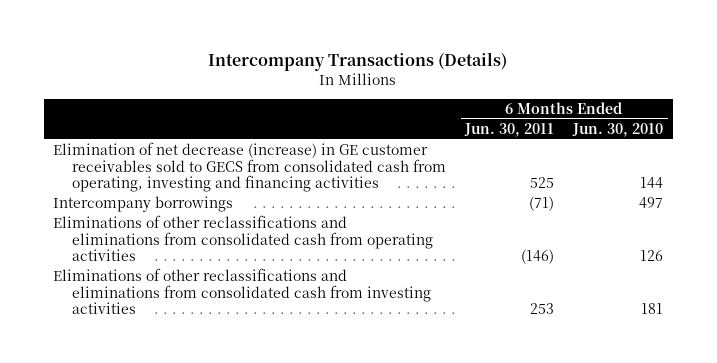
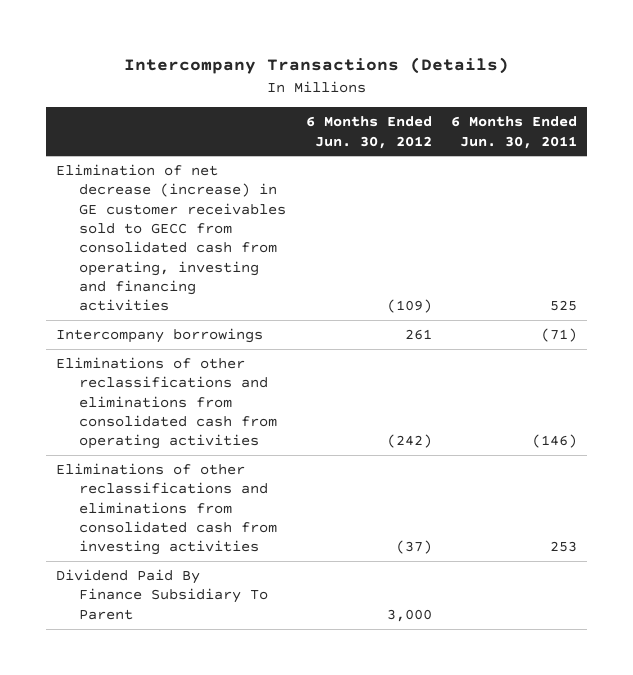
- | 6 Months Ended Jun. 30, 2011 | 6 Months Ended Jun. 30, 2010
+ | 6 Months Ended Jun. 30, 2012 | 6 Months Ended Jun. 30, 2011
- Elimination of net decrease (increase) in GE customer receivables sold to GECS from consolidated cash from operating, investing and financing activities | 525 | 144
+ Elimination of net decrease (increase) in GE customer receivables sold to GECC from consolidated cash from operating, investing and financing activities | (109) | 525
+ Dividend Paid By Finance Subsidiary To Parent | 3,000 |

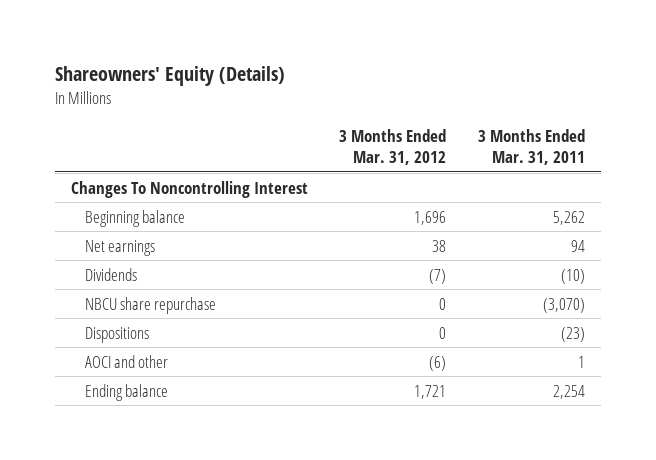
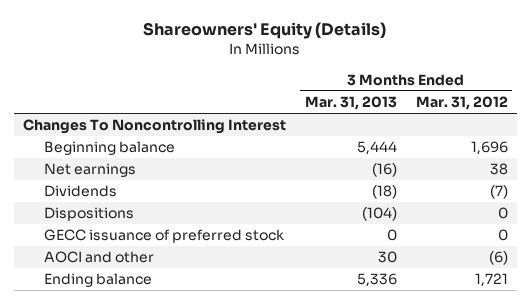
- | 3 Months Ended Mar. 31, 2012 | 3 Months Ended Mar. 31, 2011
+ | 3 Months Ended Mar. 31, 2013 | 3 Months Ended Mar. 31, 2012
- NBCU share repurchase | 0 | (3,070)
+ GECC issuance of preferred stock | 0 | 0

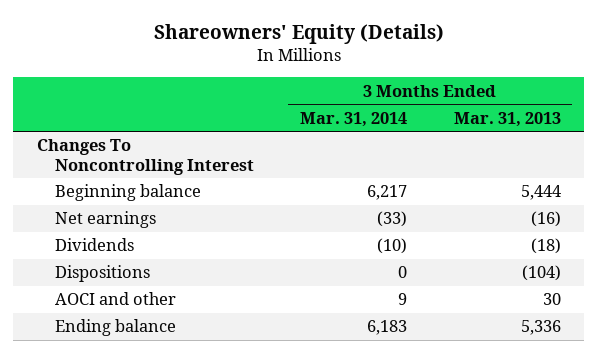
- | 3 Months Ended Mar. 31, 2013 | 3 Months Ended Mar. 31, 2012
+ | 3 Months Ended Mar. 31, 2014 | 3 Months Ended Mar. 31, 2013
- GECC issuance of preferred stock | 0 | 0

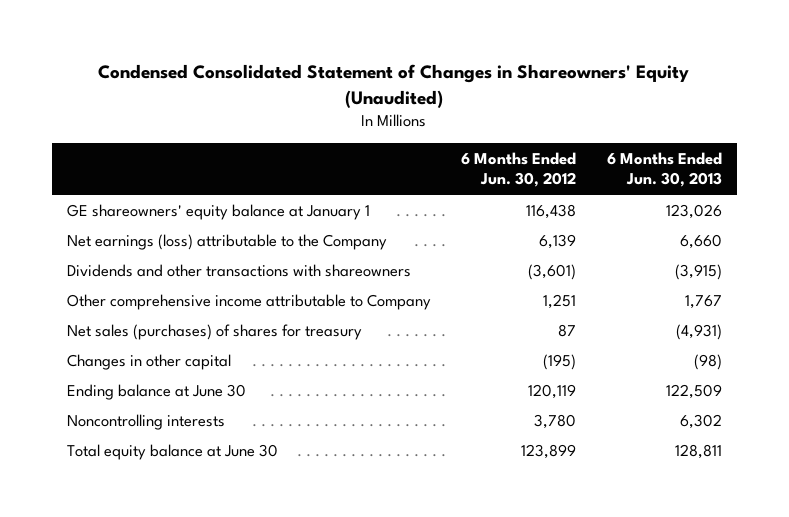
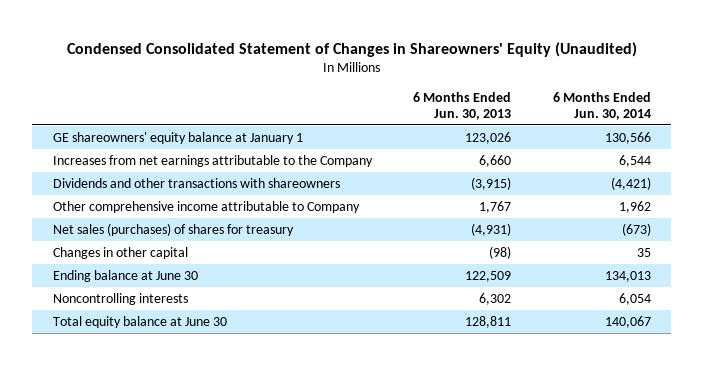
- | 6 Months Ended Jun. 30, 2012 | 6 Months Ended Jun. 30, 2013
+ | 6 Months Ended Jun. 30, 2013 | 6 Months Ended Jun. 30, 2014
- Net earnings (loss) attributable to the Company | 6,139 | 6,660
+ Increases from net earnings attributable to the Company | 6,660 | 6,544

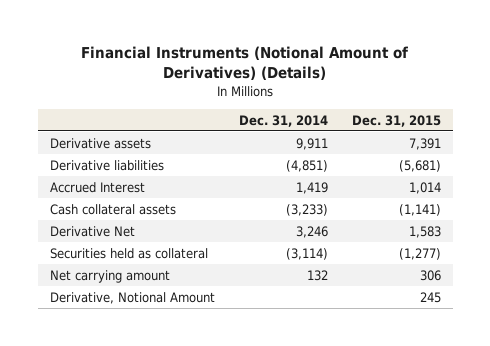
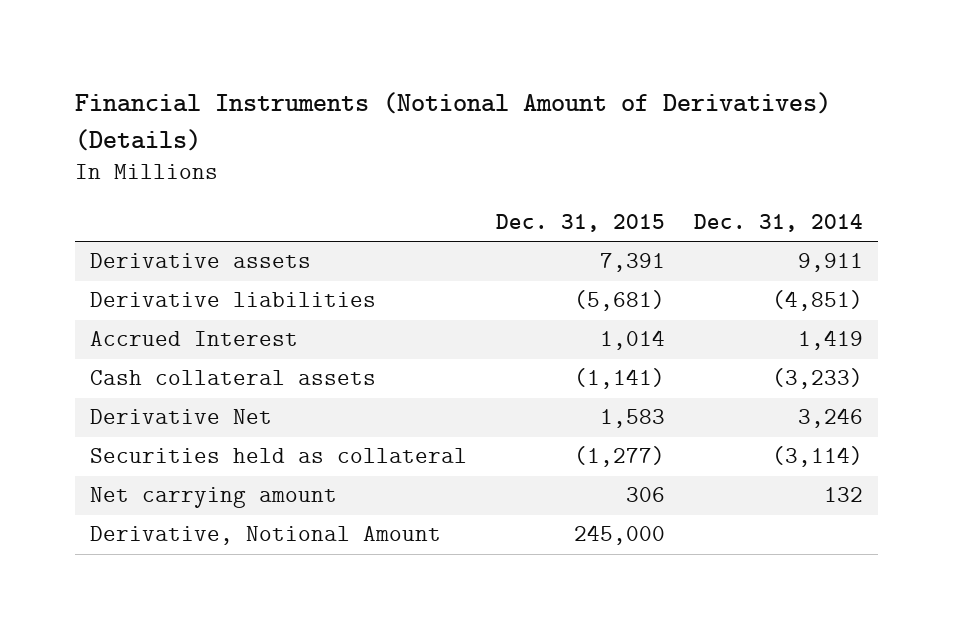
- | Dec. 31, 2014 | Dec. 31, 2015
+ | Dec. 31, 2015 | Dec. 31, 2014
- Derivative, Notional Amount | | 245
+ Derivative, Notional Amount | 245,000 |

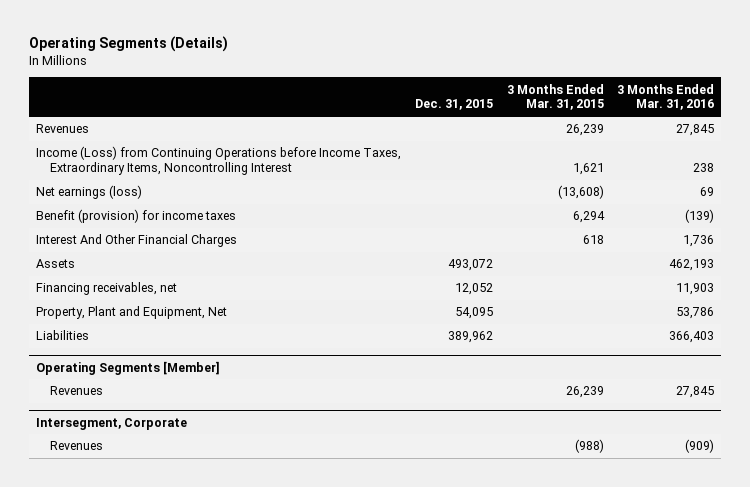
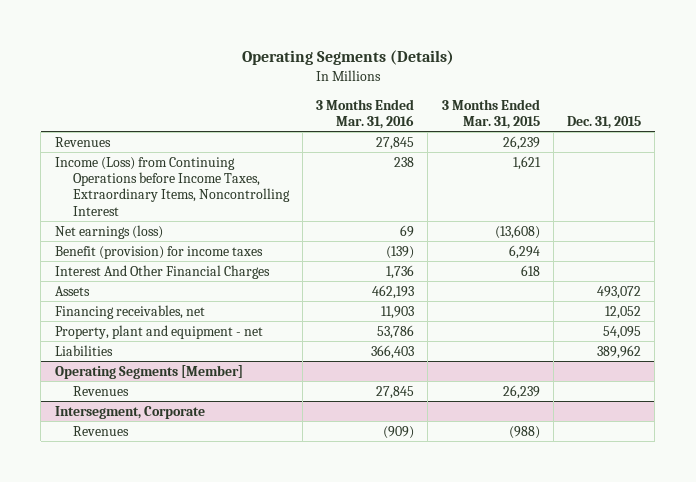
- | Dec. 31, 2015 | 3 Months Ended Mar. 31, 2015 | 3 Months Ended Mar. 31, 2016
+ | 3 Months Ended Mar. 31, 2016 | 3 Months Ended Mar. 31, 2015 | Dec. 31, 2015
- Property, Plant and Equipment, Net | 54,095 | | 53,786
+ Property, plant and equipment - net | 53,786 | | 54,095

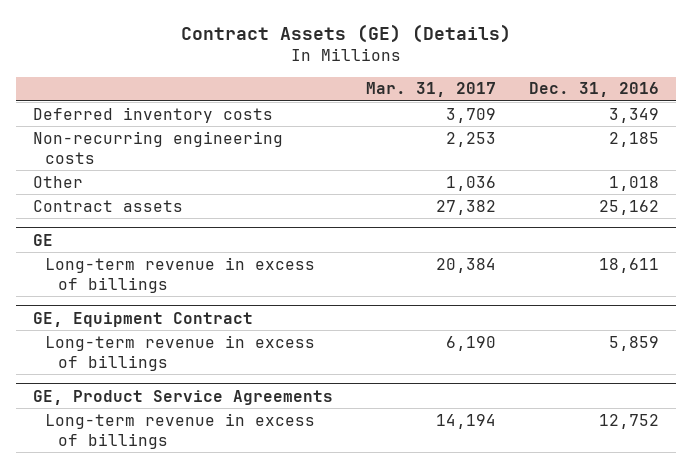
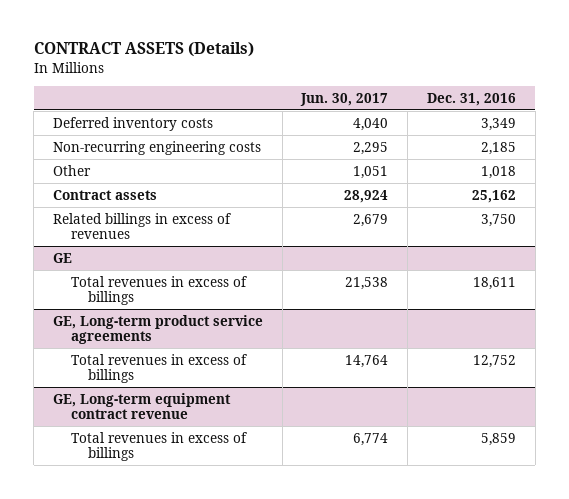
- Contract Assets (GE) (Details)
+ CONTRACT ASSETS (Details)
- | Mar. 31, 2017 | Dec. 31, 2016
+ | Jun. 30, 2017 | Dec. 31, 2016
+ Related billings in excess of revenues | 2,679 | 3,750
@ GE
- Long-term revenue in excess of billings | 20,384 | 18,611
- GE, Equipment Contract
- Long-term revenue in excess of billings | 6,190 | 5,859
- GE, Product Service Agreements
- Long-term revenue in excess of billings | 14,194 | 12,752
@ GE
+ Total revenues in excess of billings | 21,538 | 18,611
+ GE, Long-term product service agreements
+ Total revenues in excess of billings | 14,764 | 12,752
+ GE, Long-term equipment contract revenue
+ Total revenues in excess of billings | 6,774 | 5,859

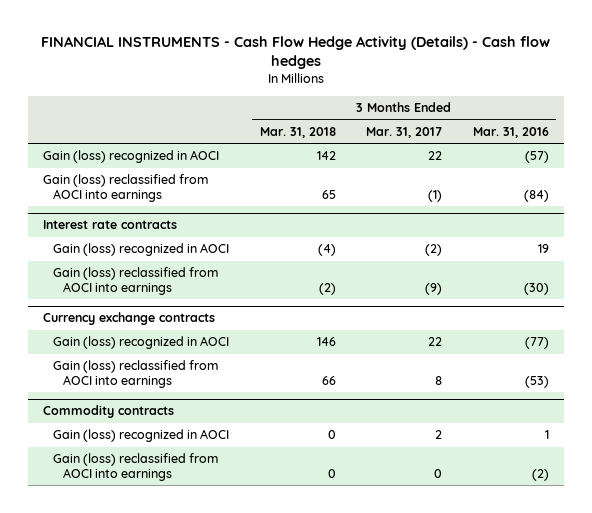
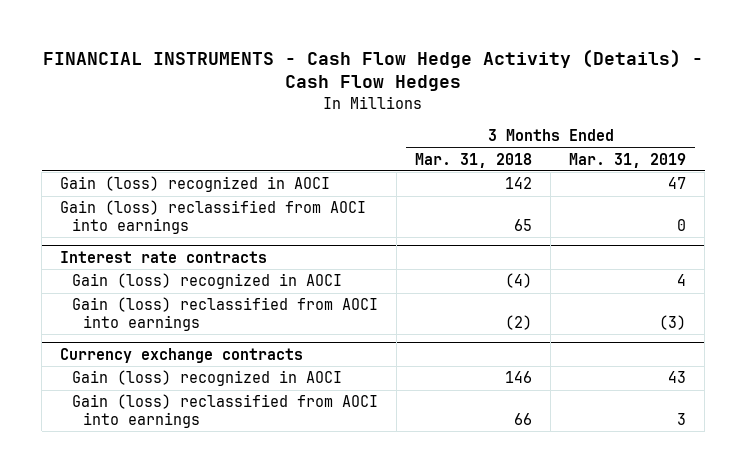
- FINANCIAL INSTRUMENTS - Cash Flow Hedge Activity (Details) - Cash flow hedges
+ FINANCIAL INSTRUMENTS - Cash Flow Hedge Activity (Details) - Cash Flow Hedges
- | 3 Months Ended Mar. 31, 2018 | 3 Months Ended Mar. 31, 2017 | 3 Months Ended Mar. 31, 2016
+ | 3 Months Ended Mar. 31, 2018 | 3 Months Ended Mar. 31, 2019
- Commodity contracts
- Gain (loss) recognized in AOCI | 0 | 2 | 1
- Gain (loss) reclassified from AOCI into earnings | 0 | 0 | (2)

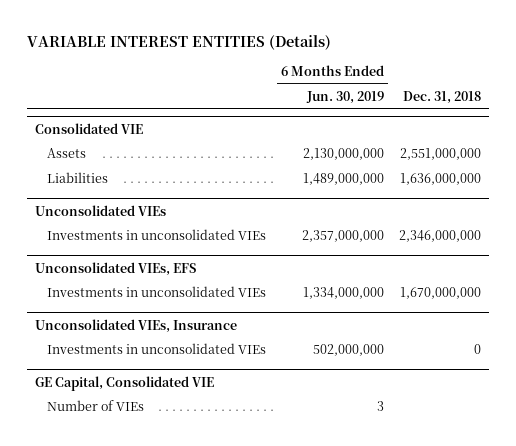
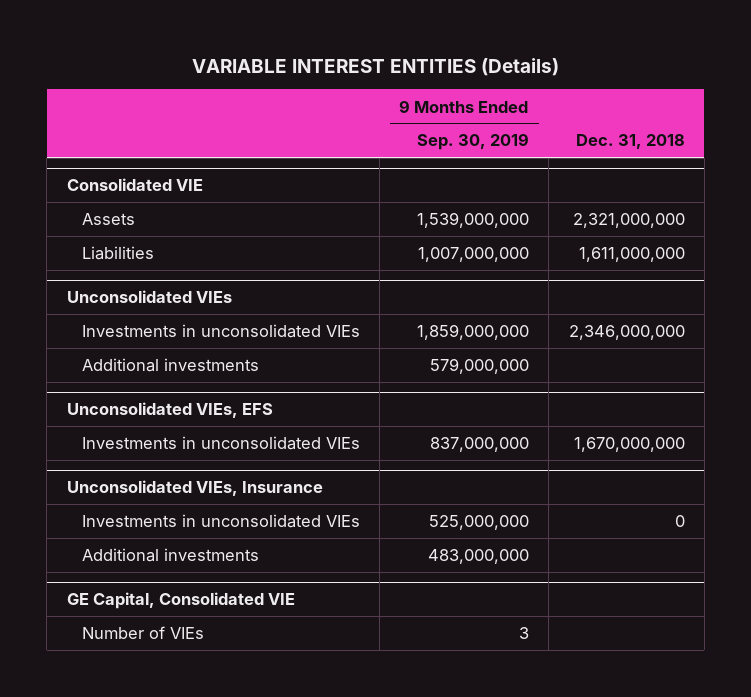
- | 6 Months Ended Jun. 30, 2019 | Dec. 31, 2018
+ | 9 Months Ended Sep. 30, 2019 | Dec. 31, 2018
@ Consolidated VIE
- Assets | 2,130,000,000 | 2,551,000,000
- Liabilities | 1,489,000,000 | 1,636,000,000
+ Assets | 1,539,000,000 | 2,321,000,000
+ Liabilities | 1,007,000,000 | 1,611,000,000
@ Unconsolidated VIEs
+ Additional investments | 579,000,000 |
@ Unconsolidated VIEs, Insurance
+ Additional investments | 483,000,000 |

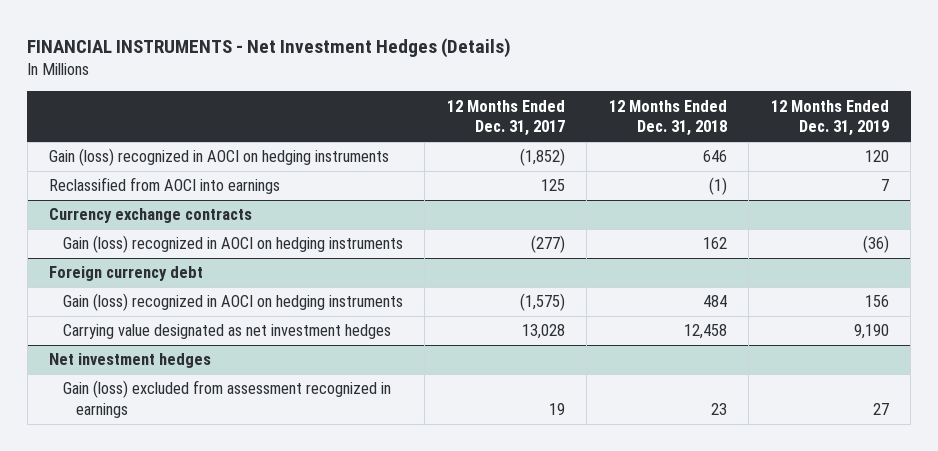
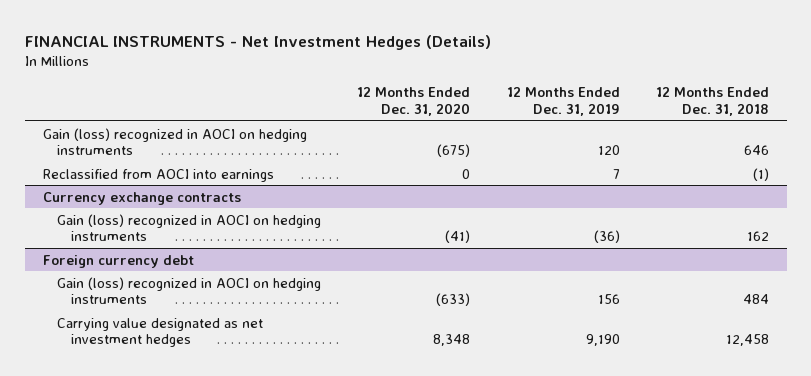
- | 12 Months Ended Dec. 31, 2017 | 12 Months Ended Dec. 31, 2018 | 12 Months Ended Dec. 31, 2019
+ | 12 Months Ended Dec. 31, 2020 | 12 Months Ended Dec. 31, 2019 | 12 Months Ended Dec. 31, 2018
- Net investment hedges
- Gain (loss) excluded from assessment recognized in earnings | 19 | 23 | 27

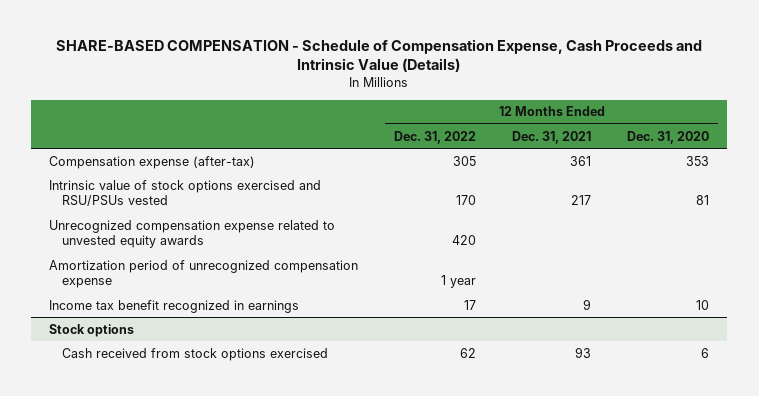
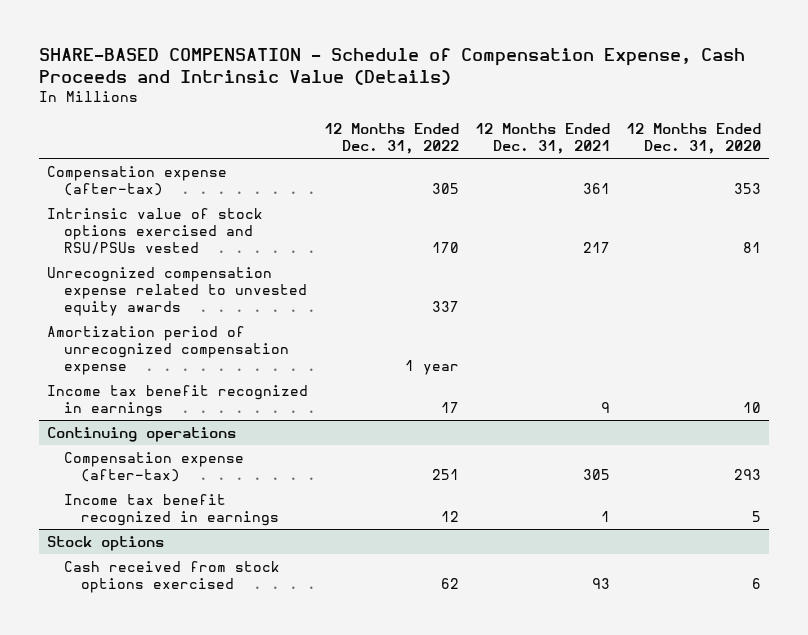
- Unrecognized compensation expense related to unvested equity awards | 420 | |
+ Unrecognized compensation expense related to unvested equity awards | 337 | |
+ Continuing operations
+ Compensation expense (after-tax) | 251 | 305 | 293
+ Income tax benefit recognized in earnings | 12 | 1 | 5

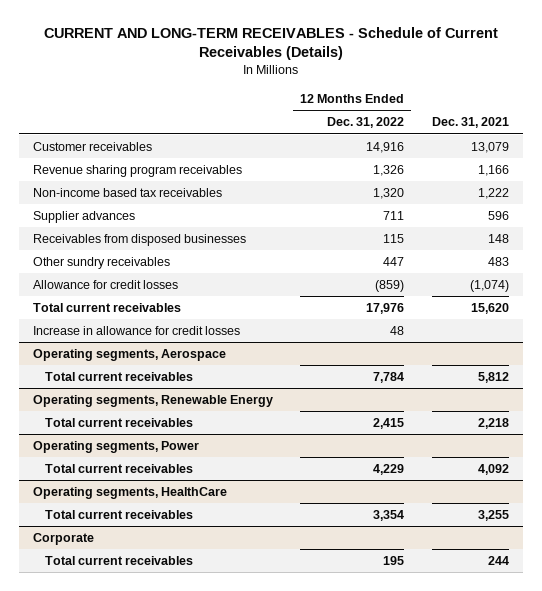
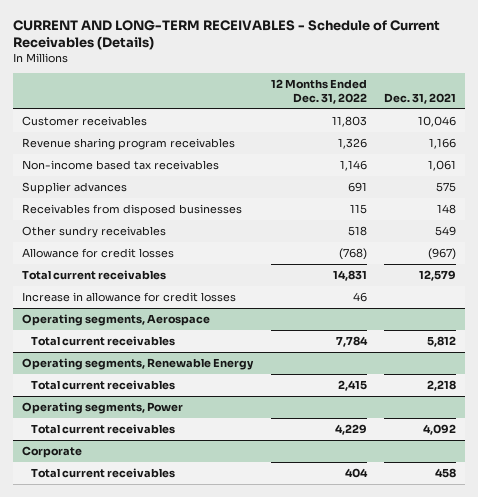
- Customer receivables | 14,916 | 13,079
+ Customer receivables | 11,803 | 10,046
- Non-income based tax receivables | 1,320 | 1,222
- Supplier advances | 711 | 596
+ Non-income based tax receivables | 1,146 | 1,061
+ Supplier advances | 691 | 575
- Other sundry receivables | 447 | 483
- Allowance for credit losses | (859) | (1,074)
- Total current receivables | 17,976 | 15,620
- Increase in allowance for credit losses | 48 |
+ Other sundry receivables | 518 | 549
+ Allowance for credit losses | (768) | (967)
+ Total current receivables | 14,831 | 12,579
+ Increase in allowance for credit losses | 46 |
- Operating segments, HealthCare
- Total current receivables | 3,354 | 3,255
@ Corporate
- Total current receivables | 195 | 244
+ Total current receivables | 404 | 458

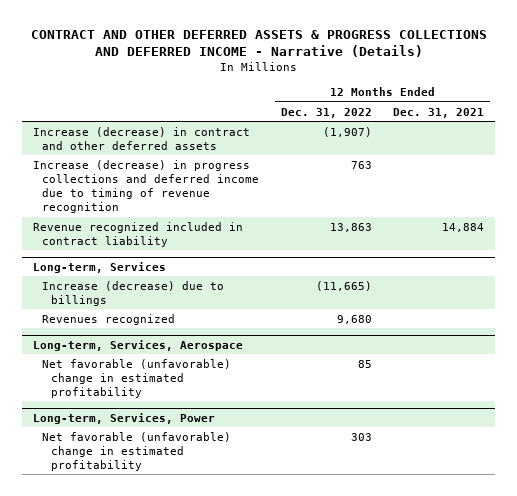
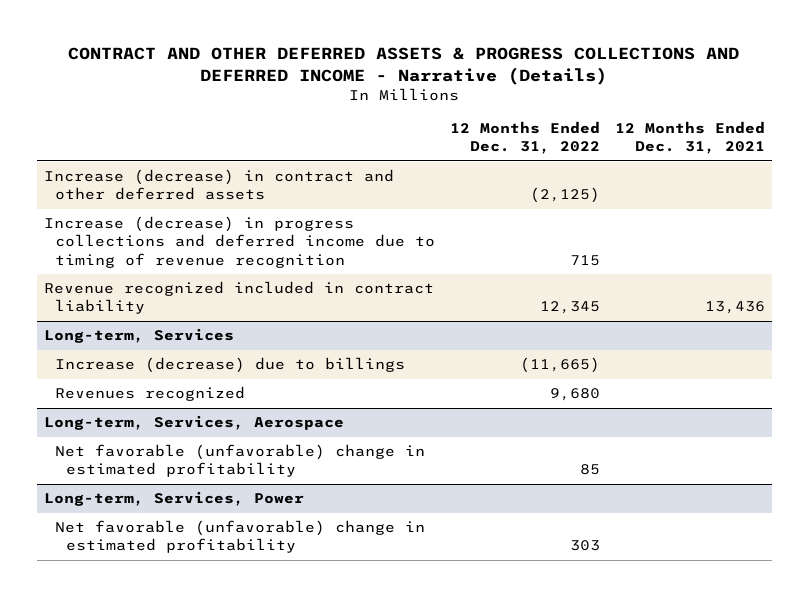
- Increase (decrease) in contract and other deferred assets | (1,907) |
- Increase (decrease) in progress collections and deferred income due to timing of revenue recognition | 763 |
- Revenue recognized included in contract liability | 13,863 | 14,884
+ Increase (decrease) in contract and other deferred assets | (2,125) |
+ Increase (decrease) in progress collections and deferred income due to timing of revenue recognition | 715 |
+ Revenue recognized included in contract liability | 12,345 | 13,436

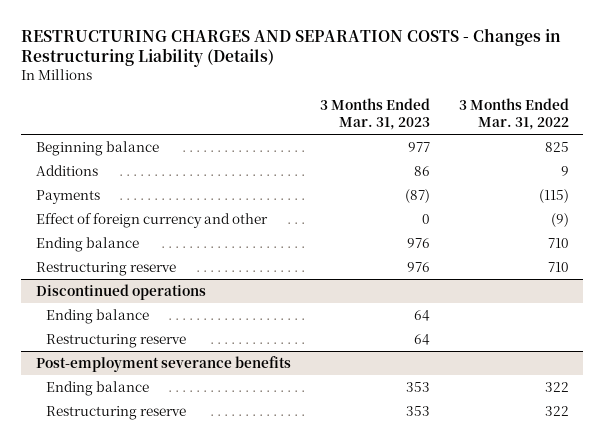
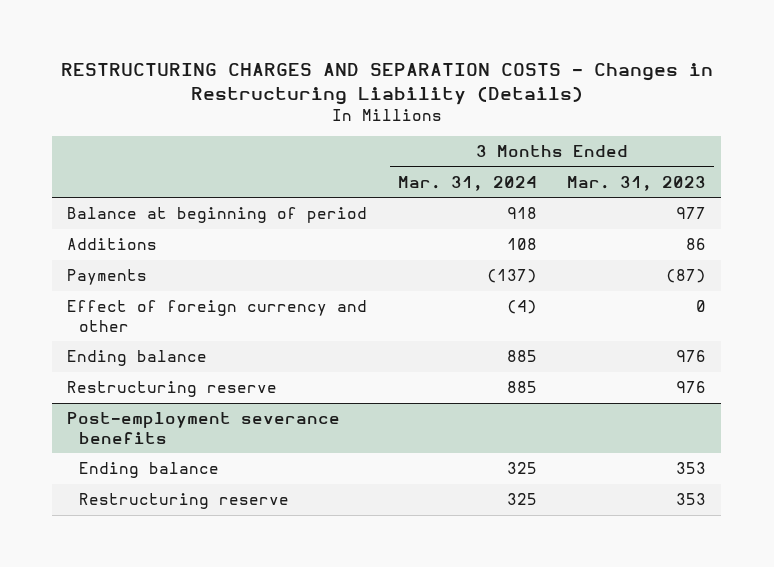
- | 3 Months Ended Mar. 31, 2023 | 3 Months Ended Mar. 31, 2022
+ | 3 Months Ended Mar. 31, 2024 | 3 Months Ended Mar. 31, 2023
- Beginning balance | 977 | 825
+ Balance at beginning of period | 918 | 977
- Discontinued operations
- Ending balance | 64 |
- Restructuring reserve | 64 |

